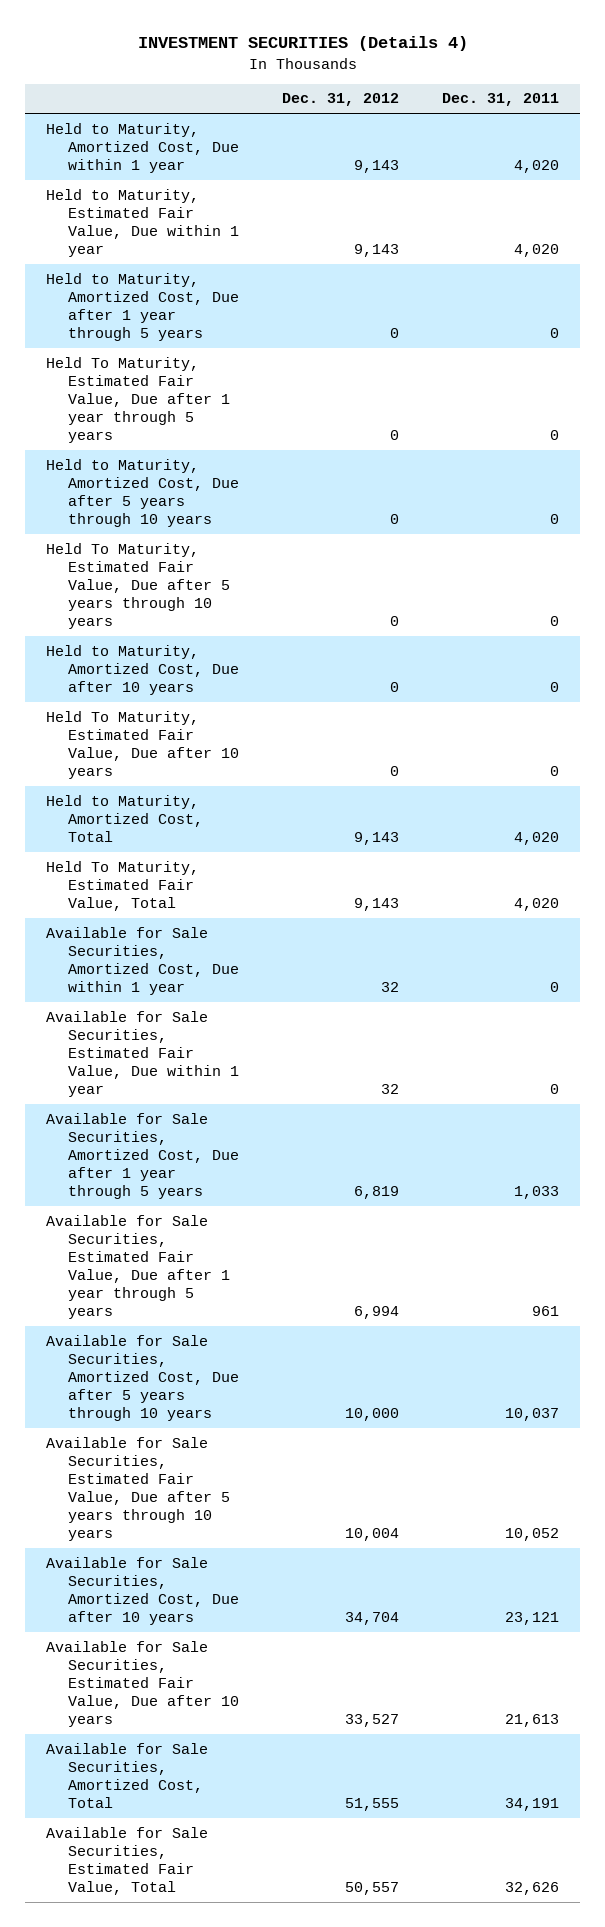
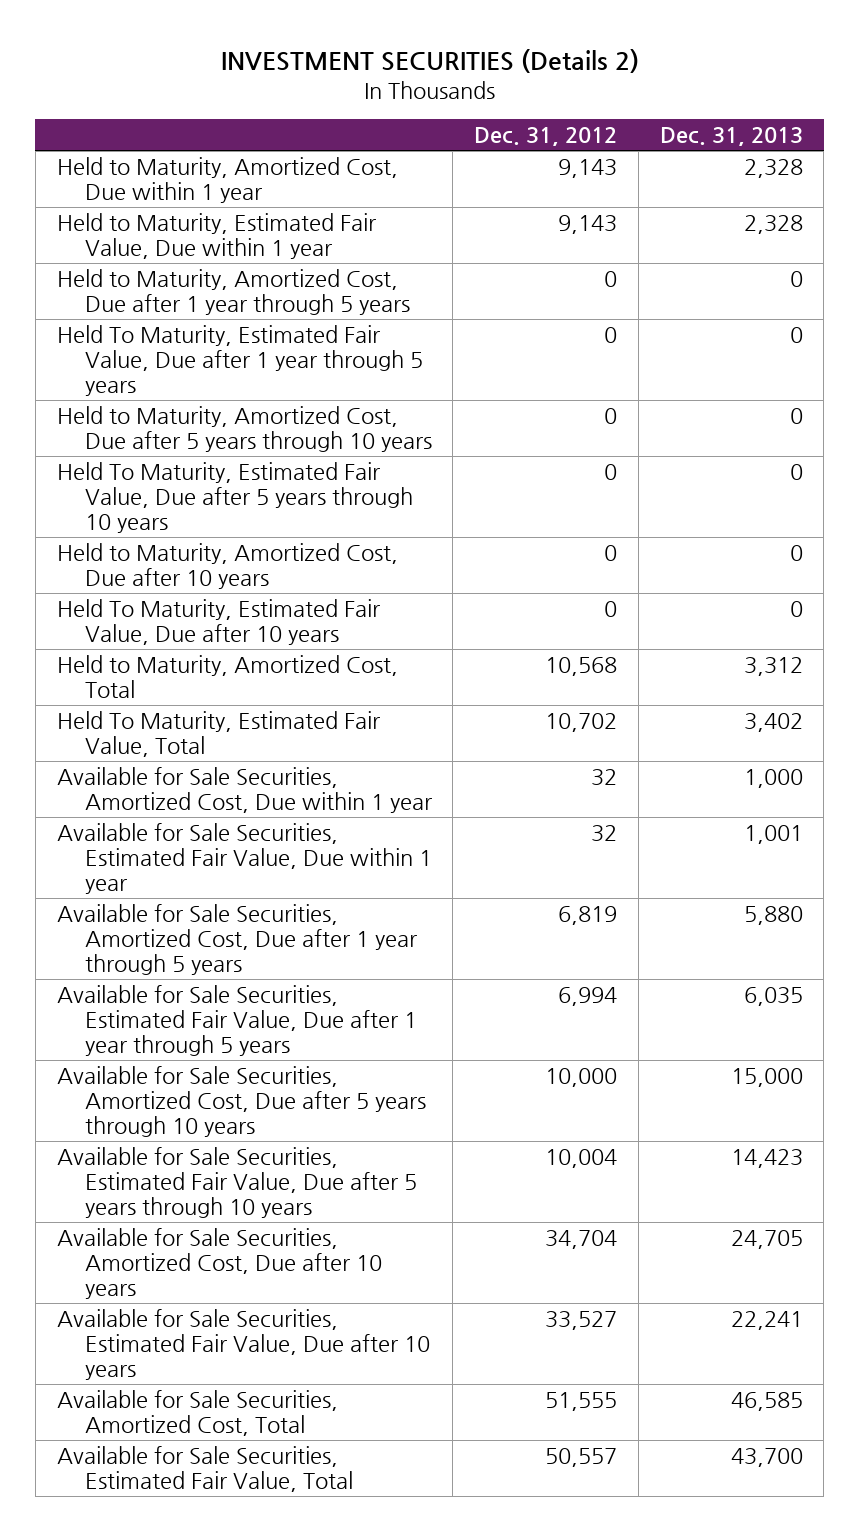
- INVESTMENT SECURITIES (Details 4)
+ INVESTMENT SECURITIES (Details 2)
- | Dec. 31, 2012 | Dec. 31, 2011
+ | Dec. 31, 2012 | Dec. 31, 2013
- Held to Maturity, Amortized Cost, Total | 9,143 | 4,020
- Held To Maturity, Estimated Fair Value, Total | 9,143 | 4,020
+ Held to Maturity, Amortized Cost, Total | 10,568 | 3,312
+ Held To Maturity, Estimated Fair Value, Total | 10,702 | 3,402

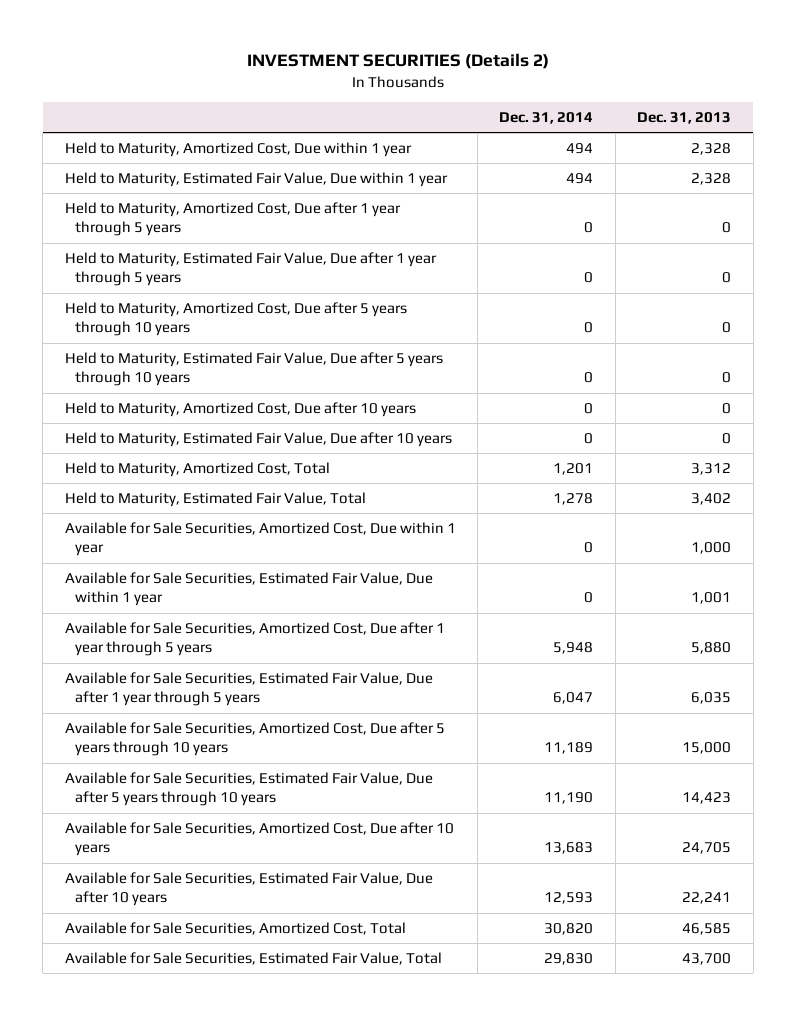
- | Dec. 31, 2012 | Dec. 31, 2013
+ | Dec. 31, 2014 | Dec. 31, 2013
- Held To Maturity, Estimated Fair Value, Due after 1 year through 5 years | 0 | 0
+ Held to Maturity, Estimated Fair Value, Due after 1 year through 5 years | 0 | 0
- Held To Maturity, Estimated Fair Value, Due after 5 years through 10 years | 0 | 0
+ Held to Maturity, Estimated Fair Value, Due after 5 years through 10 years | 0 | 0
- Held To Maturity, Estimated Fair Value, Due after 10 years | 0 | 0
+ Held to Maturity, Estimated Fair Value, Due after 10 years | 0 | 0
- Held To Maturity, Estimated Fair Value, Total | 10,702 | 3,402
+ Held to Maturity, Estimated Fair Value, Total | 1,278 | 3,402

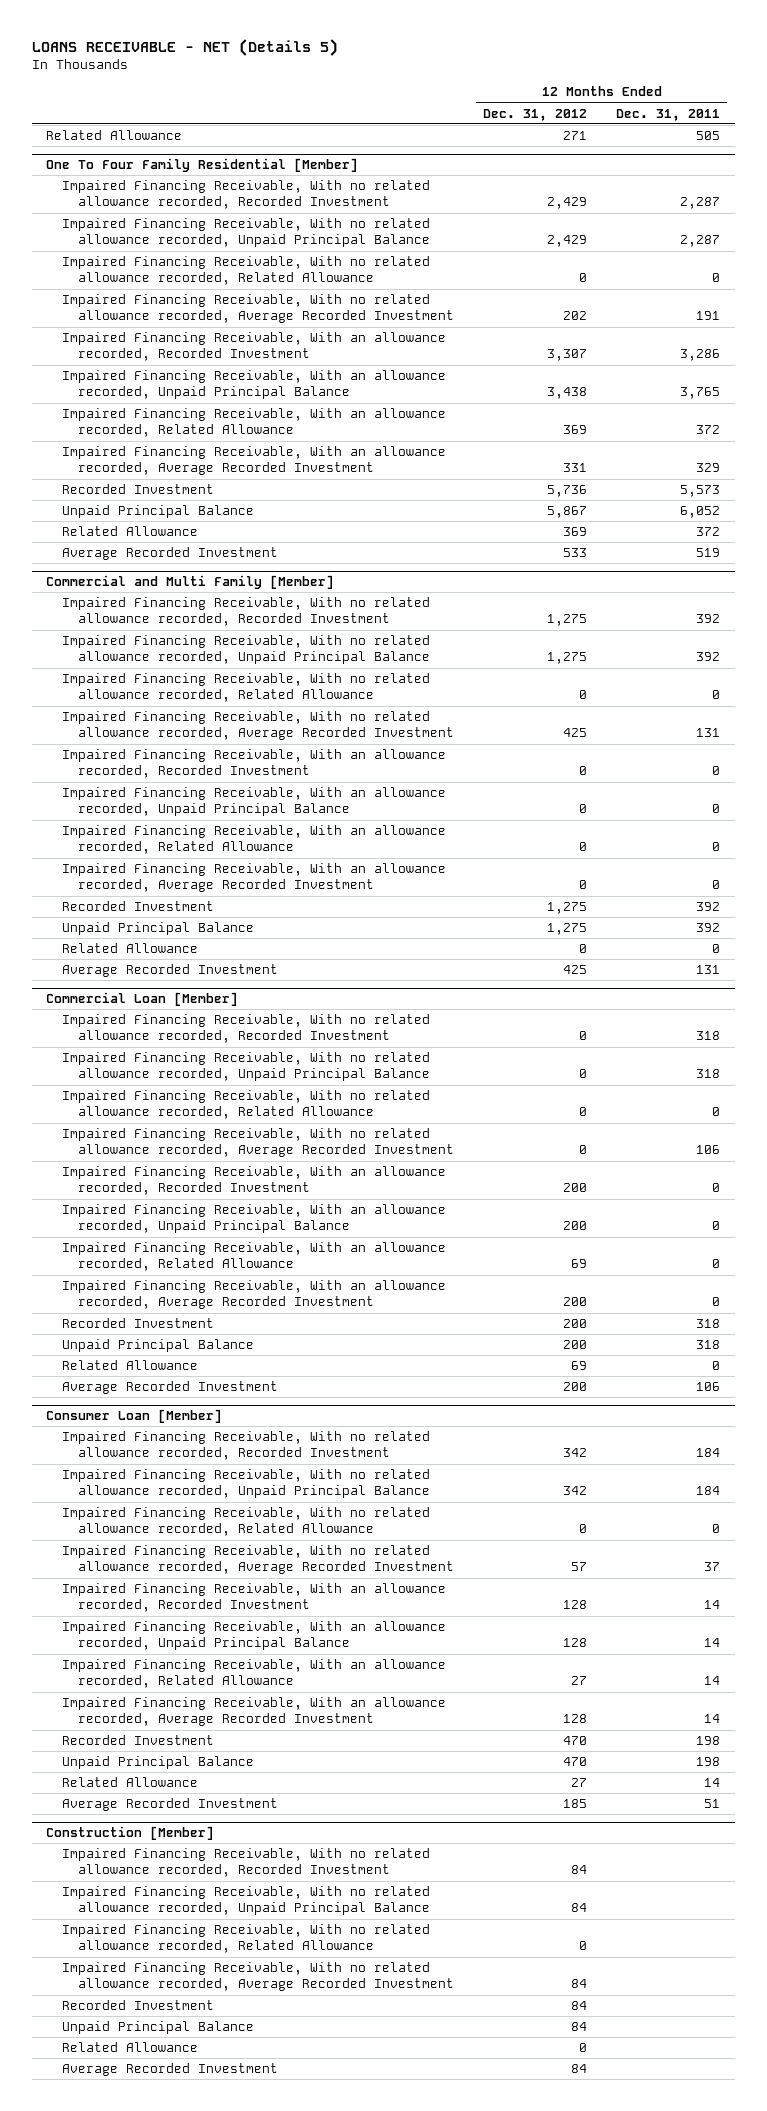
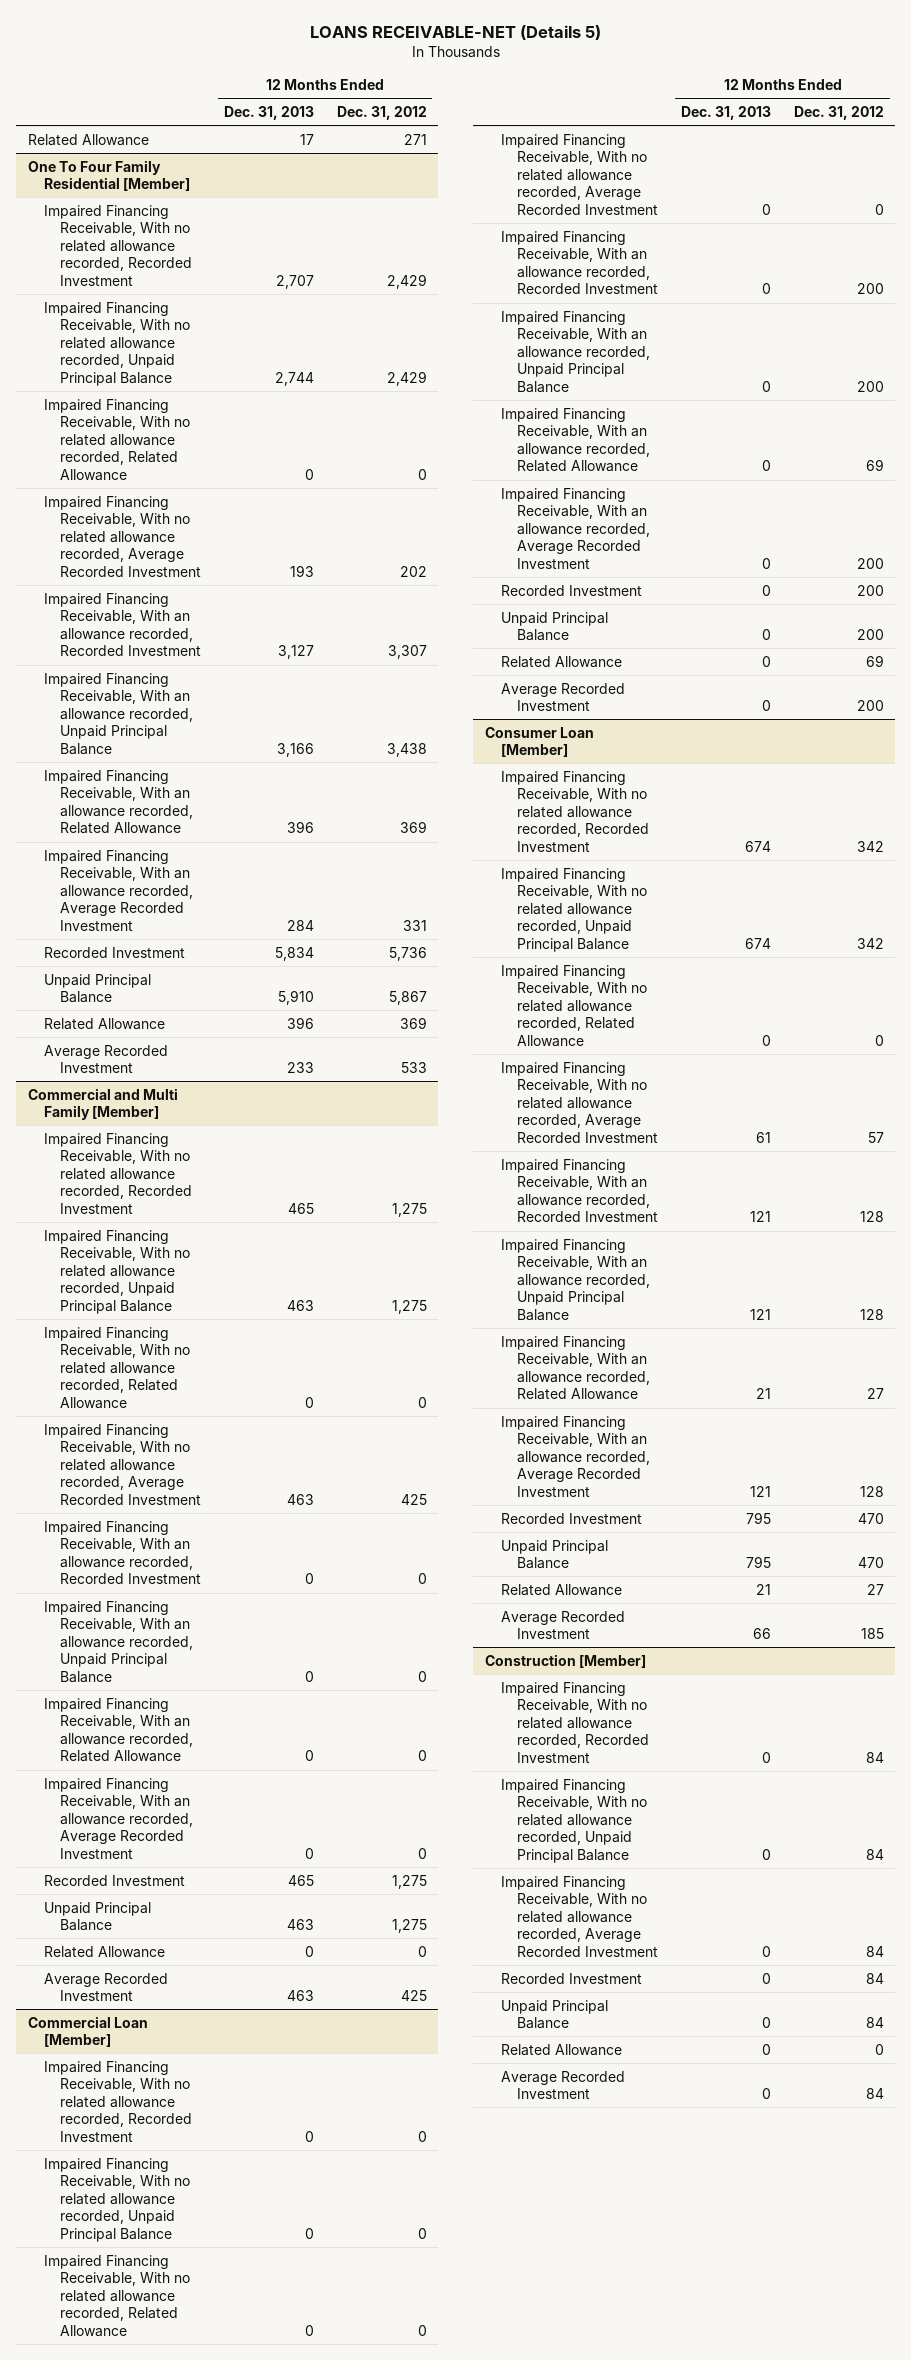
- LOANS RECEIVABLE - NET (Details 5)
+ LOANS RECEIVABLE-NET (Details 5)
- | 12 Months Ended Dec. 31, 2012 | 12 Months Ended Dec. 31, 2011
+ | 12 Months Ended Dec. 31, 2013 | 12 Months Ended Dec. 31, 2012
@ Construction [Member]
- Impaired Financing Receivable, With no related allowance recorded, Related Allowance | 0 |

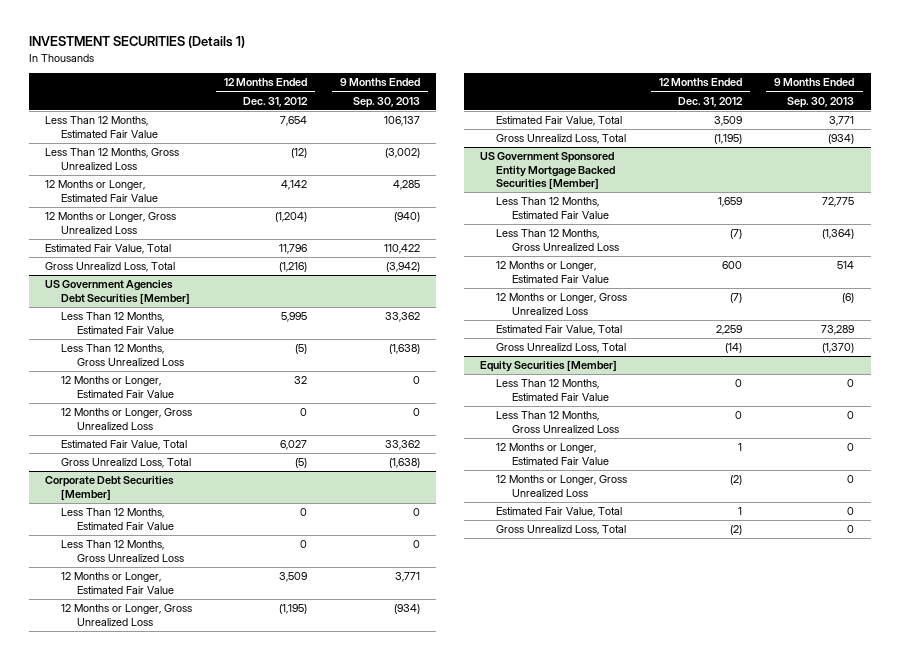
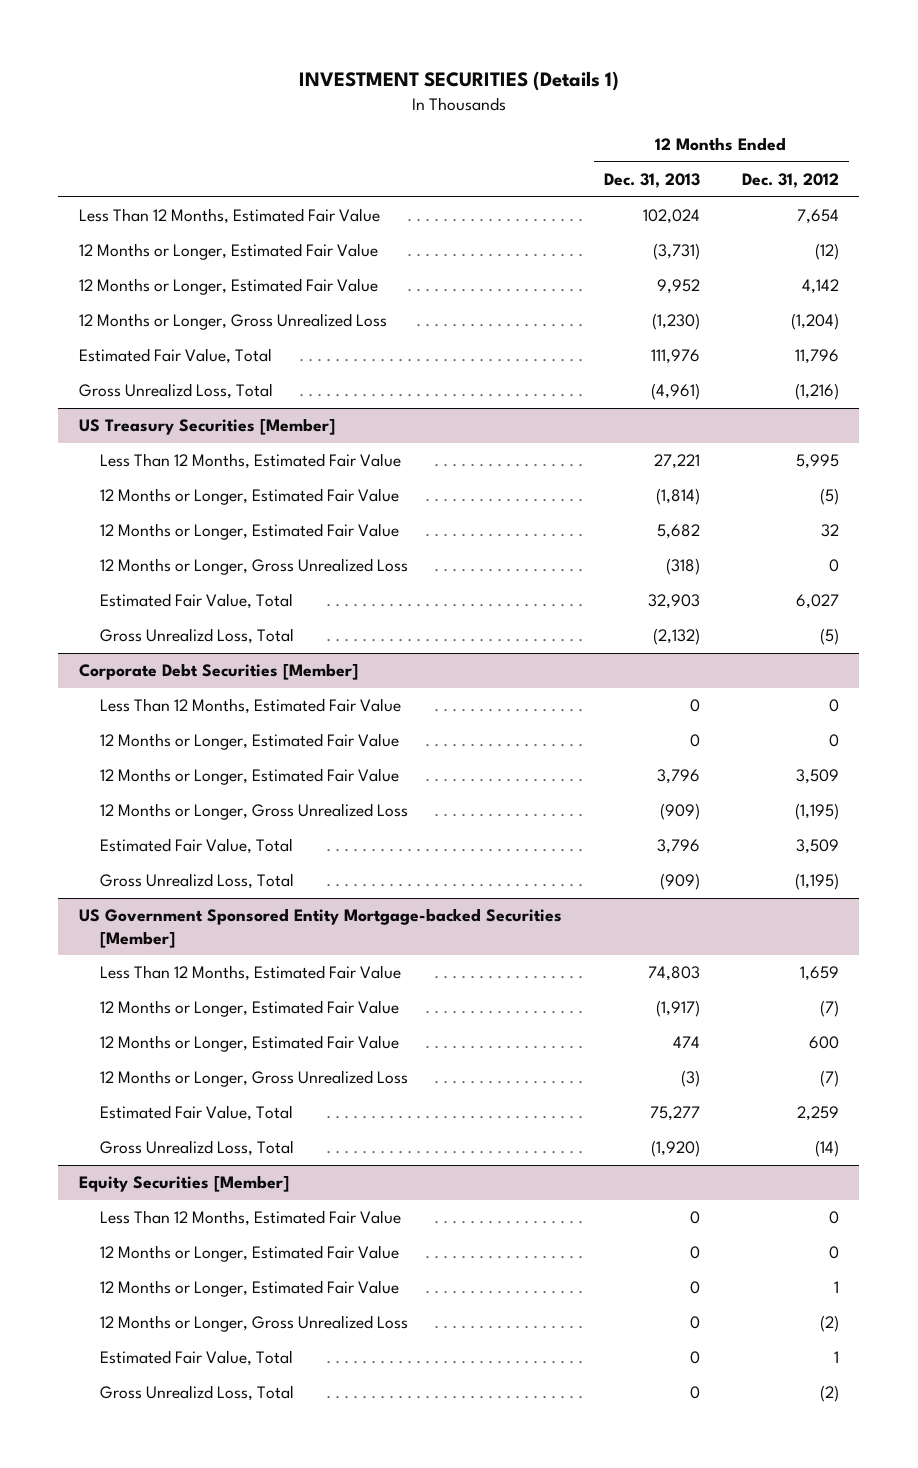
- | 12 Months Ended Dec. 31, 2012 | 9 Months Ended Sep. 30, 2013
+ | 12 Months Ended Dec. 31, 2013 | 12 Months Ended Dec. 31, 2012
- Less Than 12 Months, Gross Unrealized Loss | (12) | (3,002)
+ 12 Months or Longer, Estimated Fair Value | (3,731) | (12)
- US Government Agencies Debt Securities [Member]
+ US Treasury Securities [Member]
- Less Than 12 Months, Gross Unrealized Loss | (5) | (1,638)
+ 12 Months or Longer, Estimated Fair Value | (1,814) | (5)
@ Corporate Debt Securities [Member]
- Less Than 12 Months, Gross Unrealized Loss | 0 | 0
+ 12 Months or Longer, Estimated Fair Value | 0 | 0
- US Government Sponsored Entity Mortgage Backed Securities [Member]
+ US Government Sponsored Entity Mortgage-backed Securities [Member]
- Less Than 12 Months, Gross Unrealized Loss | (7) | (1,364)
+ 12 Months or Longer, Estimated Fair Value | (1,917) | (7)
@ Equity Securities [Member]
- Less Than 12 Months, Gross Unrealized Loss | 0 | 0
+ 12 Months or Longer, Estimated Fair Value | 0 | 0

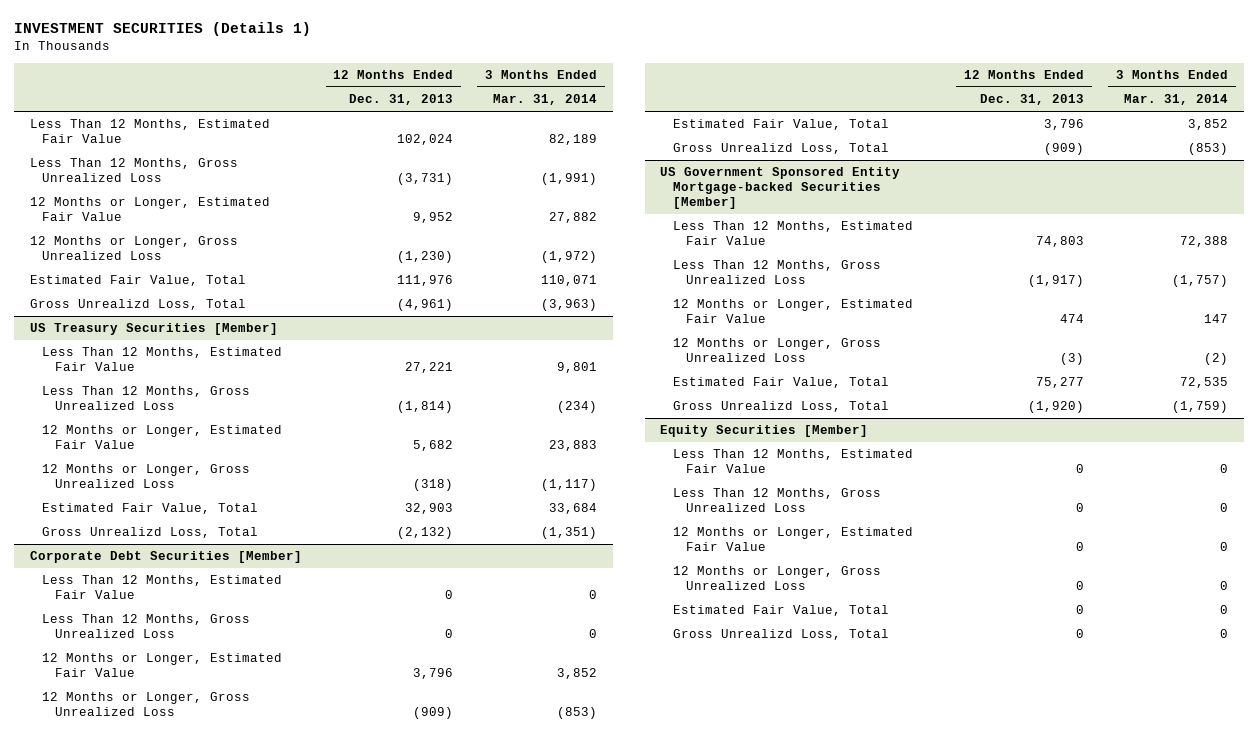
- | 12 Months Ended Dec. 31, 2013 | 12 Months Ended Dec. 31, 2012
+ | 12 Months Ended Dec. 31, 2013 | 3 Months Ended Mar. 31, 2014
- 12 Months or Longer, Estimated Fair Value | (3,731) | (12)
+ Less Than 12 Months, Gross Unrealized Loss | (3,731) | (1,991)
@ US Treasury Securities [Member]
- 12 Months or Longer, Estimated Fair Value | (1,814) | (5)
+ Less Than 12 Months, Gross Unrealized Loss | (1,814) | (234)
@ Corporate Debt Securities [Member]
- 12 Months or Longer, Estimated Fair Value | 0 | 0
+ Less Than 12 Months, Gross Unrealized Loss | 0 | 0
@ US Government Sponsored Entity Mortgage-backed Securities [Member]
- 12 Months or Longer, Estimated Fair Value | (1,917) | (7)
+ Less Than 12 Months, Gross Unrealized Loss | (1,917) | (1,757)
@ Equity Securities [Member]
- 12 Months or Longer, Estimated Fair Value | 0 | 0
+ Less Than 12 Months, Gross Unrealized Loss | 0 | 0

